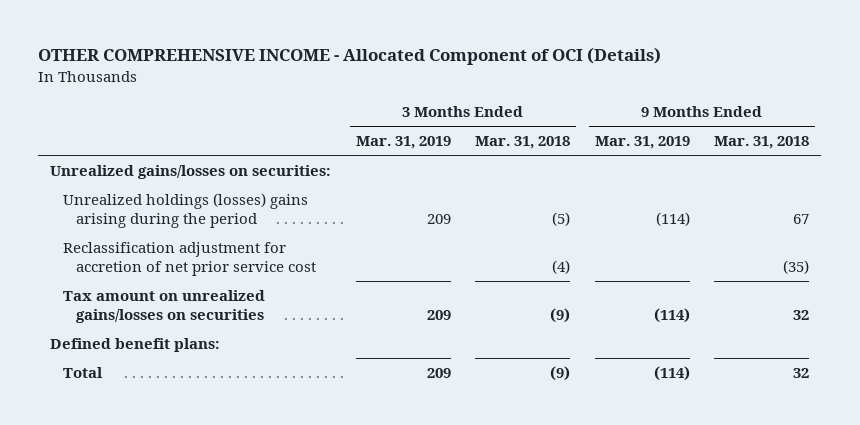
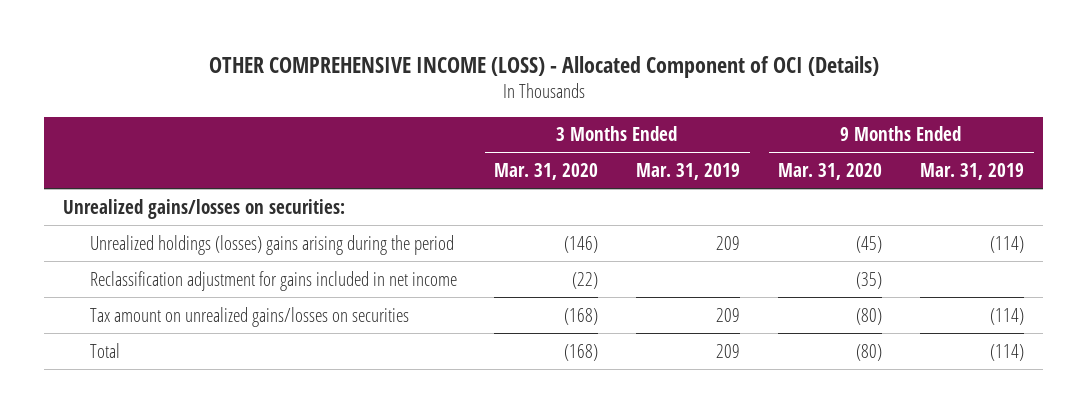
- OTHER COMPREHENSIVE INCOME - Allocated Component of OCI (Details)
+ OTHER COMPREHENSIVE INCOME (LOSS) - Allocated Component of OCI (Details)
- | 3 Months Ended Mar. 31, 2019 | 3 Months Ended Mar. 31, 2018 | 9 Months Ended Mar. 31, 2019 | 9 Months Ended Mar. 31, 2018
+ | 3 Months Ended Mar. 31, 2020 | 3 Months Ended Mar. 31, 2019 | 9 Months Ended Mar. 31, 2020 | 9 Months Ended Mar. 31, 2019
- Reclassification adjustment for accretion of net prior service cost | | (4) | | (35)
+ Reclassification adjustment for gains included in net income | (22) | | (35) |
- Defined benefit plans:

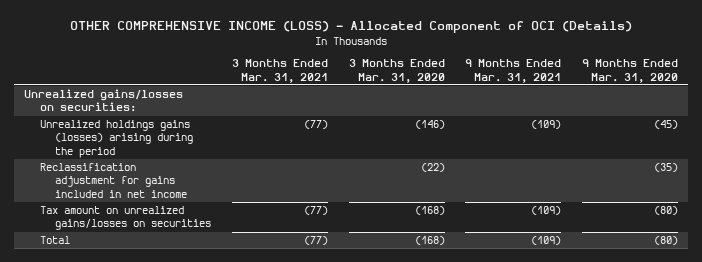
- | 3 Months Ended Mar. 31, 2020 | 3 Months Ended Mar. 31, 2019 | 9 Months Ended Mar. 31, 2020 | 9 Months Ended Mar. 31, 2019
+ | 3 Months Ended Mar. 31, 2021 | 3 Months Ended Mar. 31, 2020 | 9 Months Ended Mar. 31, 2021 | 9 Months Ended Mar. 31, 2020
- Unrealized holdings (losses) gains arising during the period | (146) | 209 | (45) | (114)
+ Unrealized holdings gains (losses) arising during the period | (77) | (146) | (109) | (45)

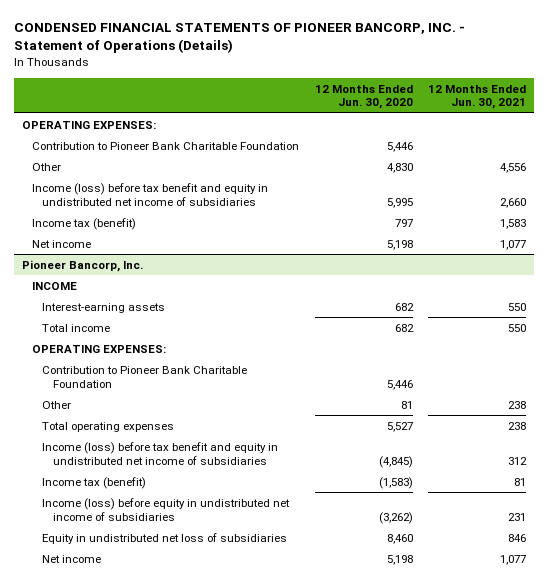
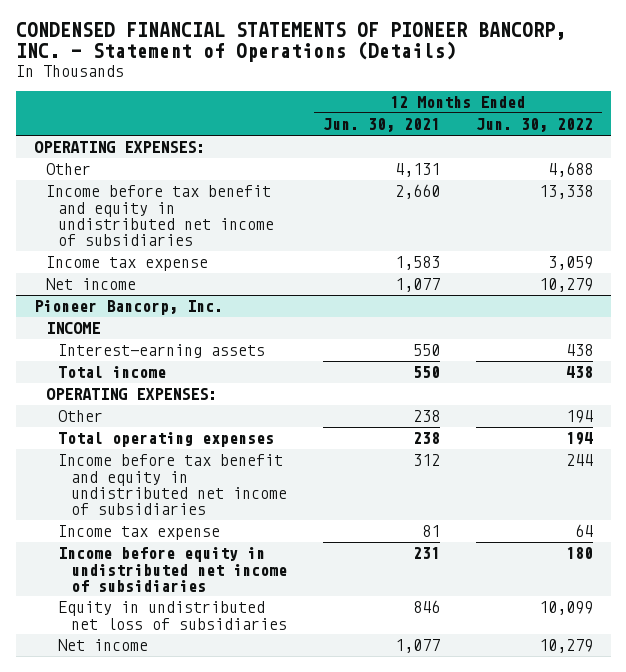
- | 12 Months Ended Jun. 30, 2020 | 12 Months Ended Jun. 30, 2021
+ | 12 Months Ended Jun. 30, 2021 | 12 Months Ended Jun. 30, 2022
- Contribution to Pioneer Bank Charitable Foundation | 5,446 |
- Other | 4,830 | 4,556
- Income (loss) before tax benefit and equity in undistributed net income of subsidiaries | 5,995 | 2,660
- Income tax (benefit) | 797 | 1,583
+ Other | 4,131 | 4,688
+ Income before tax benefit and equity in undistributed net income of subsidiaries | 2,660 | 13,338
+ Income tax expense | 1,583 | 3,059
@ Pioneer Bancorp, Inc.
- Contribution to Pioneer Bank Charitable Foundation | 5,446 |
- Income (loss) before tax benefit and equity in undistributed net income of subsidiaries | (4,845) | 312
- Income tax (benefit) | (1,583) | 81
- Income (loss) before equity in undistributed net income of subsidiaries | (3,262) | 231
+ Income before tax benefit and equity in undistributed net income of subsidiaries | 312 | 244
+ Income tax expense | 81 | 64
+ Income before equity in undistributed net income of subsidiaries | 231 | 180

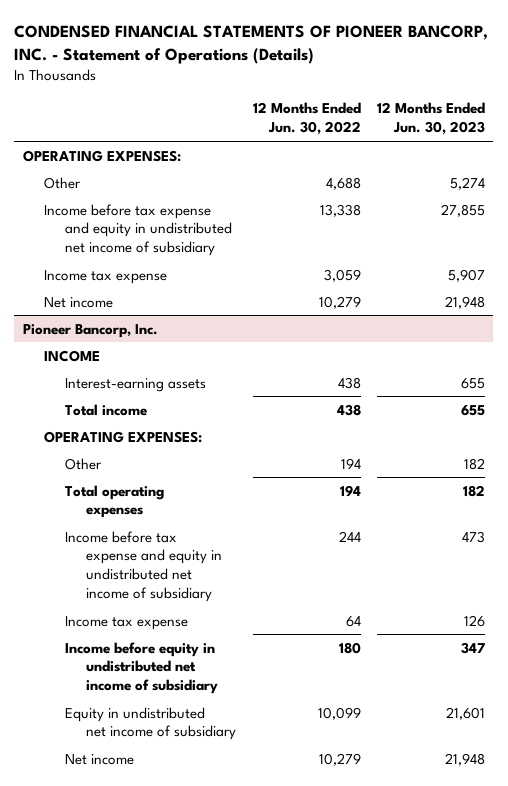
- | 12 Months Ended Jun. 30, 2021 | 12 Months Ended Jun. 30, 2022
+ | 12 Months Ended Jun. 30, 2022 | 12 Months Ended Jun. 30, 2023
- Income before tax benefit and equity in undistributed net income of subsidiaries | 2,660 | 13,338
+ Income before tax expense and equity in undistributed net income of subsidiary | 13,338 | 27,855
@ Pioneer Bancorp, Inc.
- Income before tax benefit and equity in undistributed net income of subsidiaries | 312 | 244
+ Income before tax expense and equity in undistributed net income of subsidiary | 244 | 473
- Income before equity in undistributed net income of subsidiaries | 231 | 180
- Equity in undistributed net loss of subsidiaries | 846 | 10,099
+ Income before equity in undistributed net income of subsidiary | 180 | 347
+ Equity in undistributed net income of subsidiary | 10,099 | 21,601

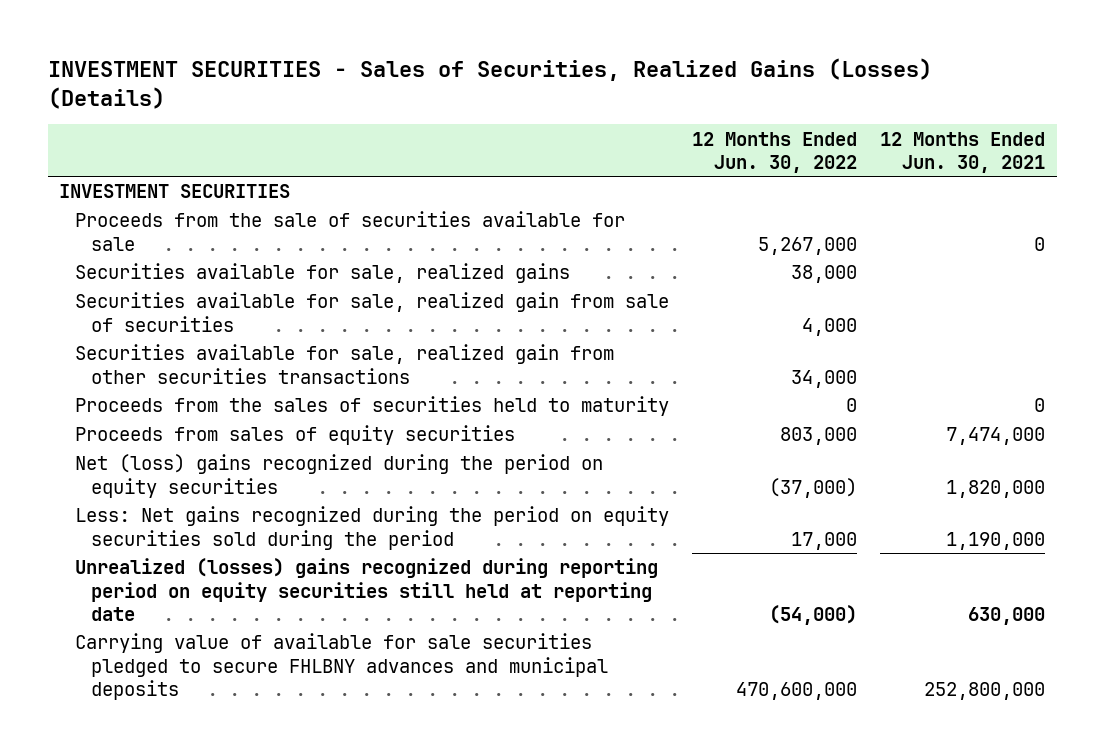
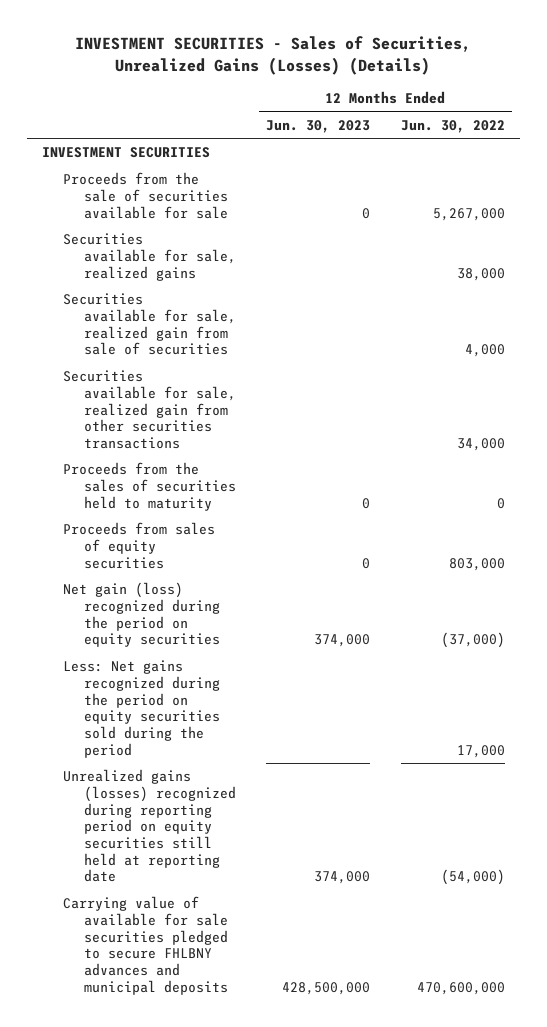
- INVESTMENT SECURITIES - Sales of Securities, Realized Gains (Losses) (Details)
+ INVESTMENT SECURITIES - Sales of Securities, Unrealized Gains (Losses) (Details)
- | 12 Months Ended Jun. 30, 2022 | 12 Months Ended Jun. 30, 2021
+ | 12 Months Ended Jun. 30, 2023 | 12 Months Ended Jun. 30, 2022
- Net (loss) gains recognized during the period on equity securities | (37,000) | 1,820,000
+ Net gain (loss) recognized during the period on equity securities | 374,000 | (37,000)
- Unrealized (losses) gains recognized during reporting period on equity securities still held at reporting date | (54,000) | 630,000
+ Unrealized gains (losses) recognized during reporting period on equity securities still held at reporting date | 374,000 | (54,000)

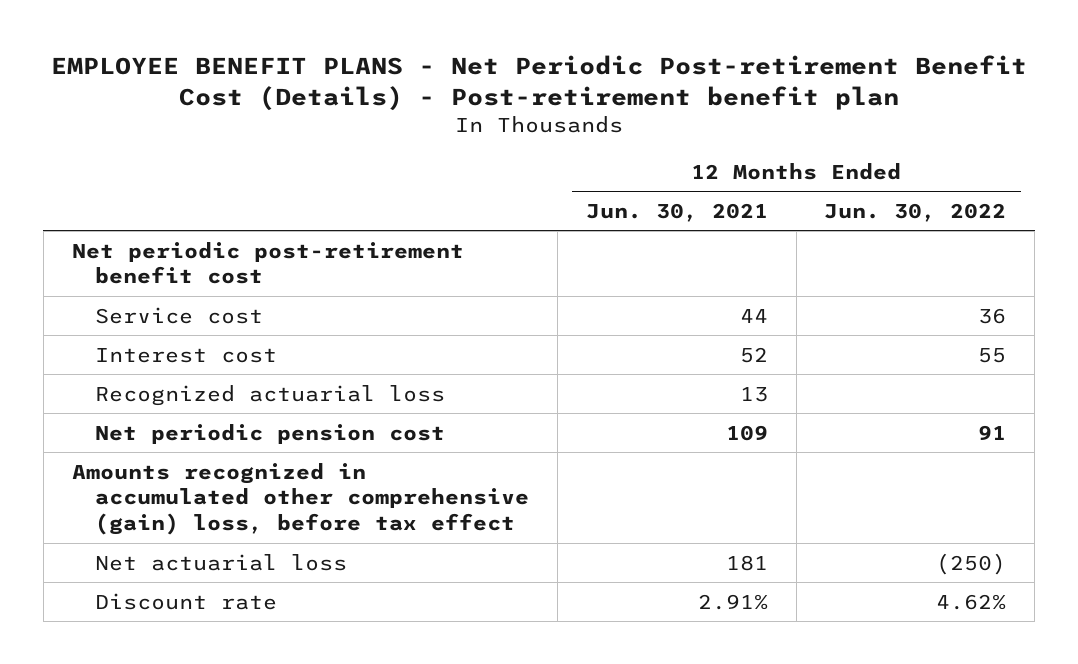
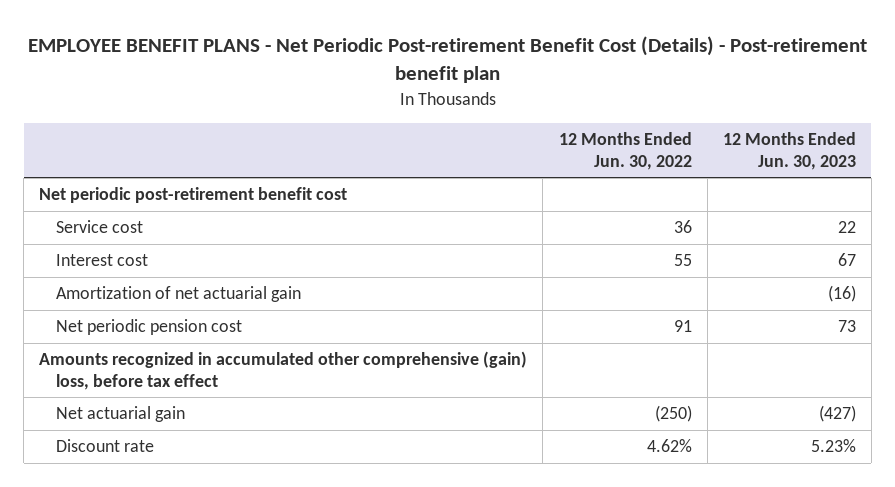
- | 12 Months Ended Jun. 30, 2021 | 12 Months Ended Jun. 30, 2022
+ | 12 Months Ended Jun. 30, 2022 | 12 Months Ended Jun. 30, 2023
- Recognized actuarial loss | 13 |
+ Amortization of net actuarial gain | | (16)
- Net actuarial loss | 181 | (250)
+ Net actuarial gain | (250) | (427)

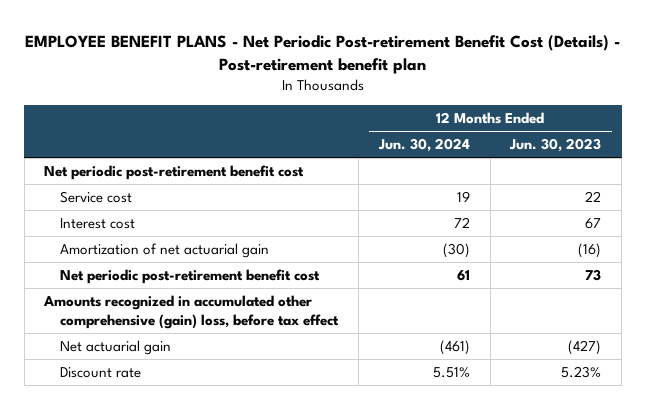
- | 12 Months Ended Jun. 30, 2022 | 12 Months Ended Jun. 30, 2023
+ | 12 Months Ended Jun. 30, 2024 | 12 Months Ended Jun. 30, 2023
- Net periodic pension cost | 91 | 73
+ Net periodic post-retirement benefit cost | 61 | 73

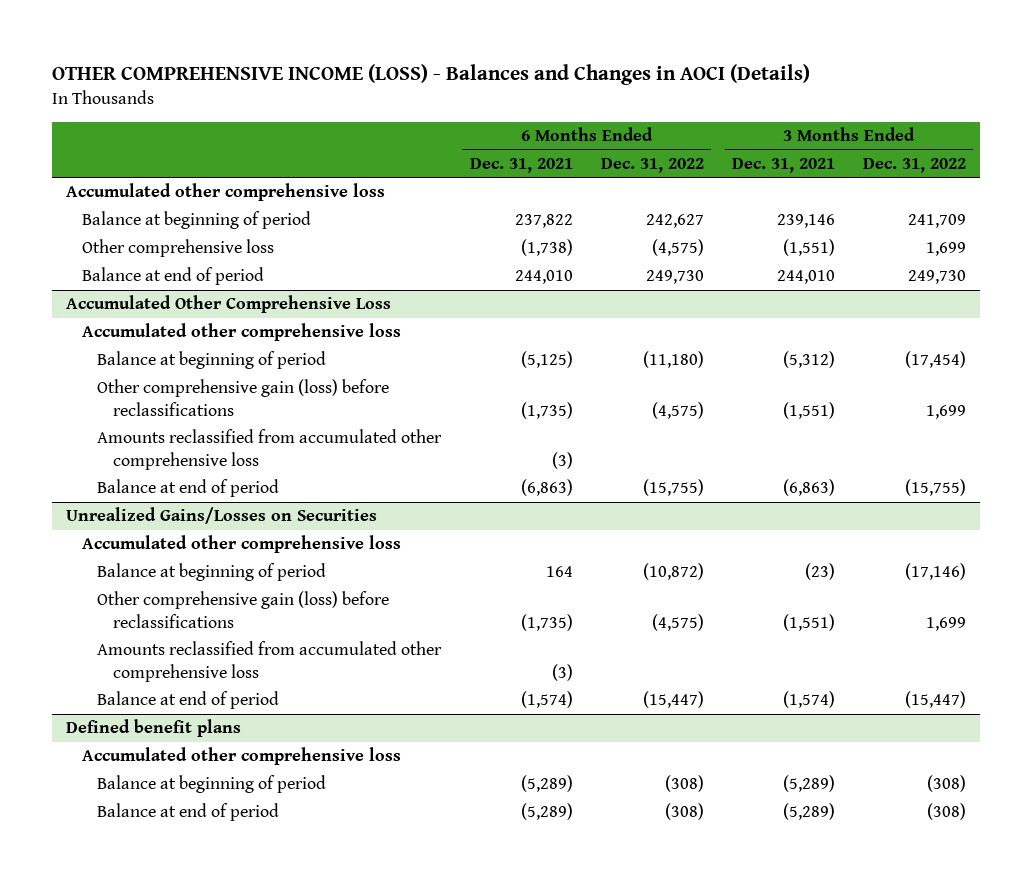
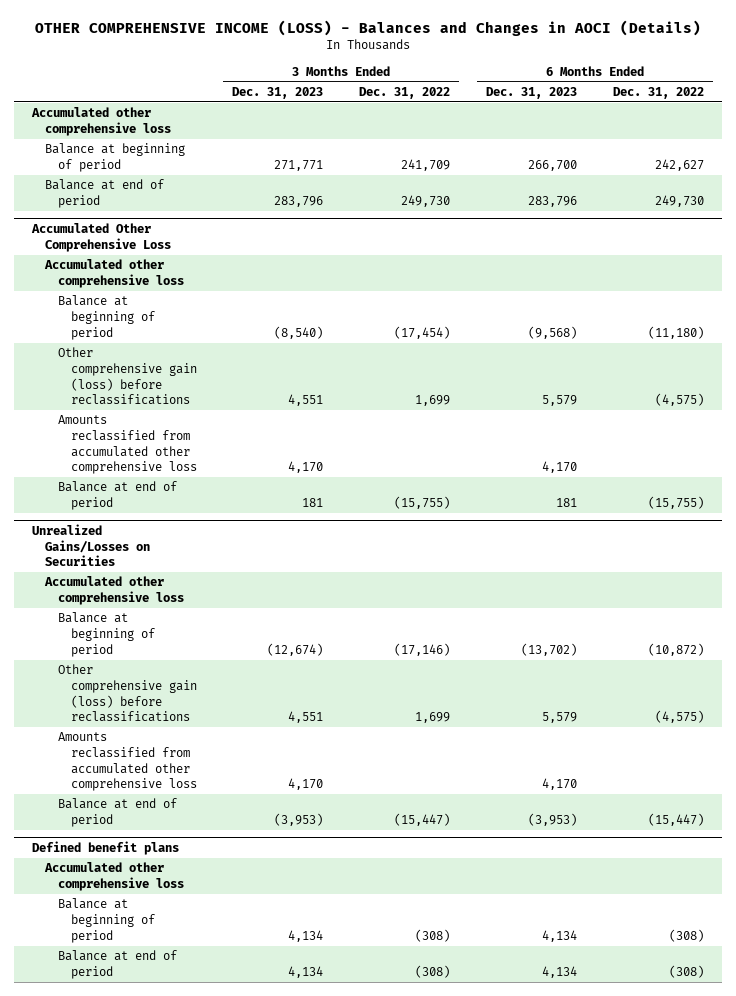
- | 6 Months Ended Dec. 31, 2021 | 6 Months Ended Dec. 31, 2022 | 3 Months Ended Dec. 31, 2021 | 3 Months Ended Dec. 31, 2022
+ | 3 Months Ended Dec. 31, 2023 | 3 Months Ended Dec. 31, 2022 | 6 Months Ended Dec. 31, 2023 | 6 Months Ended Dec. 31, 2022
- Other comprehensive loss | (1,738) | (4,575) | (1,551) | 1,699

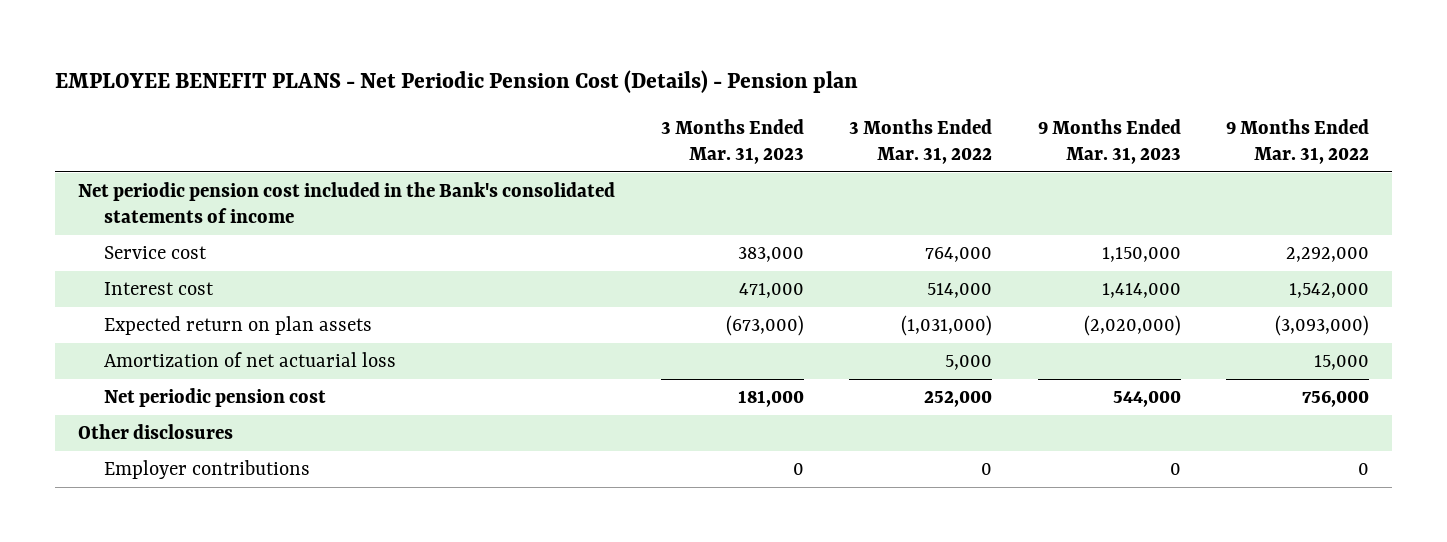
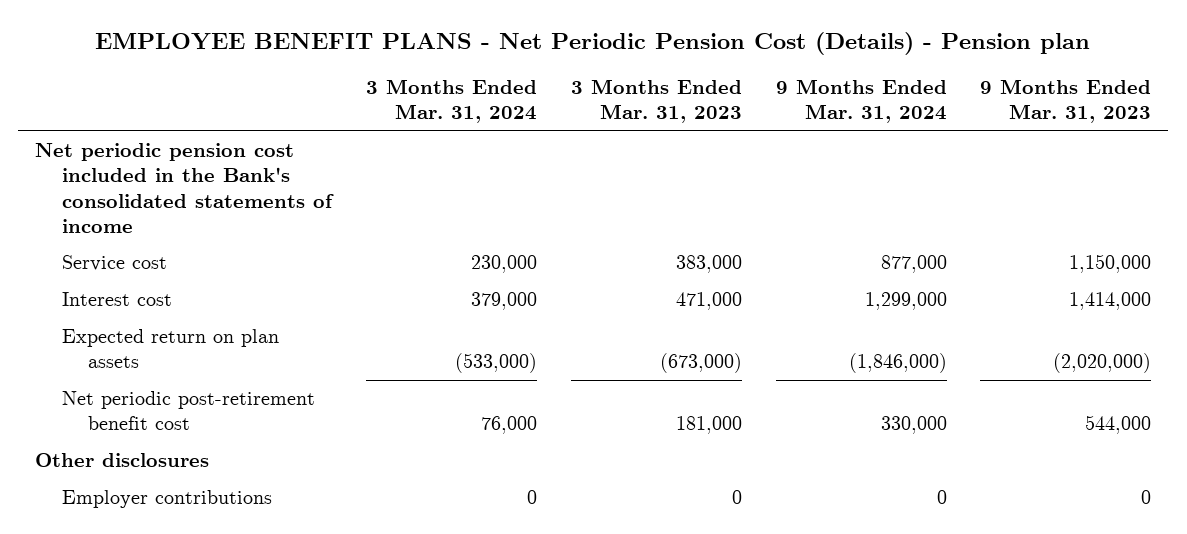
- | 3 Months Ended Mar. 31, 2023 | 3 Months Ended Mar. 31, 2022 | 9 Months Ended Mar. 31, 2023 | 9 Months Ended Mar. 31, 2022
+ | 3 Months Ended Mar. 31, 2024 | 3 Months Ended Mar. 31, 2023 | 9 Months Ended Mar. 31, 2024 | 9 Months Ended Mar. 31, 2023
- Amortization of net actuarial loss | | 5,000 | | 15,000
- Net periodic pension cost | 181,000 | 252,000 | 544,000 | 756,000
+ Net periodic post-retirement benefit cost | 76,000 | 181,000 | 330,000 | 544,000

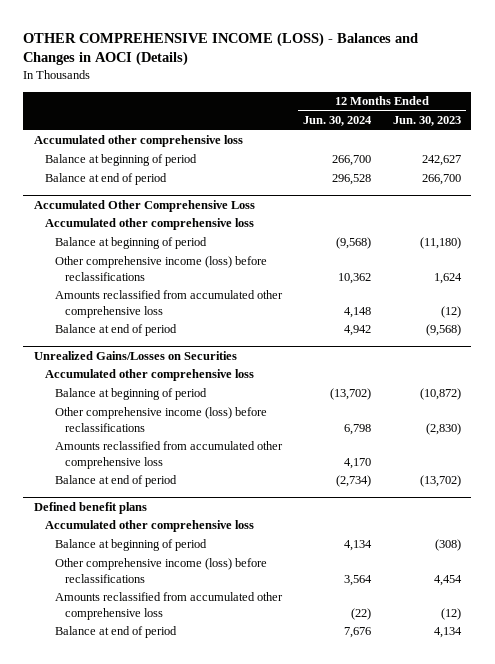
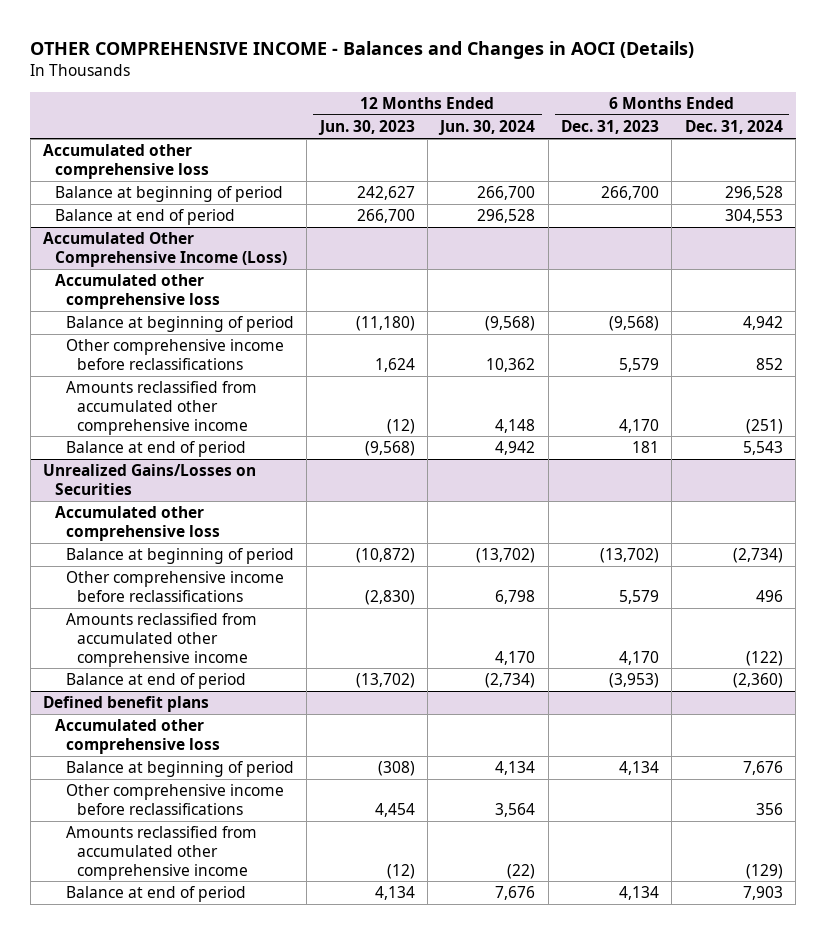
- OTHER COMPREHENSIVE INCOME (LOSS) - Balances and Changes in AOCI (Details)
+ OTHER COMPREHENSIVE INCOME - Balances and Changes in AOCI (Details)
- | 12 Months Ended Jun. 30, 2024 | 12 Months Ended Jun. 30, 2023
+ | 12 Months Ended Jun. 30, 2023 | 12 Months Ended Jun. 30, 2024 | 6 Months Ended Dec. 31, 2023 | 6 Months Ended Dec. 31, 2024
- Accumulated Other Comprehensive Loss
+ Accumulated Other Comprehensive Income (Loss)
- Other comprehensive income (loss) before reclassifications | 10,362 | 1,624
- Amounts reclassified from accumulated other comprehensive loss | 4,148 | (12)
+ Other comprehensive income before reclassifications | 1,624 | 10,362 | 5,579 | 852
+ Amounts reclassified from accumulated other comprehensive income | (12) | 4,148 | 4,170 | (251)
@ Unrealized Gains/Losses on Securities
- Other comprehensive income (loss) before reclassifications | 6,798 | (2,830)
- Amounts reclassified from accumulated other comprehensive loss | 4,170 |
+ Other comprehensive income before reclassifications | (2,830) | 6,798 | 5,579 | 496
+ Amounts reclassified from accumulated other comprehensive income | | 4,170 | 4,170 | (122)
@ Defined benefit plans
- Other comprehensive income (loss) before reclassifications | 3,564 | 4,454
- Amounts reclassified from accumulated other comprehensive loss | (22) | (12)
+ Other comprehensive income before reclassifications | 4,454 | 3,564 | | 356
+ Amounts reclassified from accumulated other comprehensive income | (12) | (22) | | (129)

